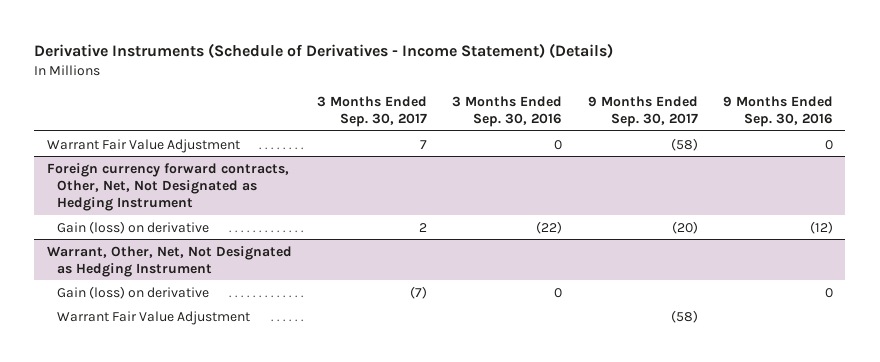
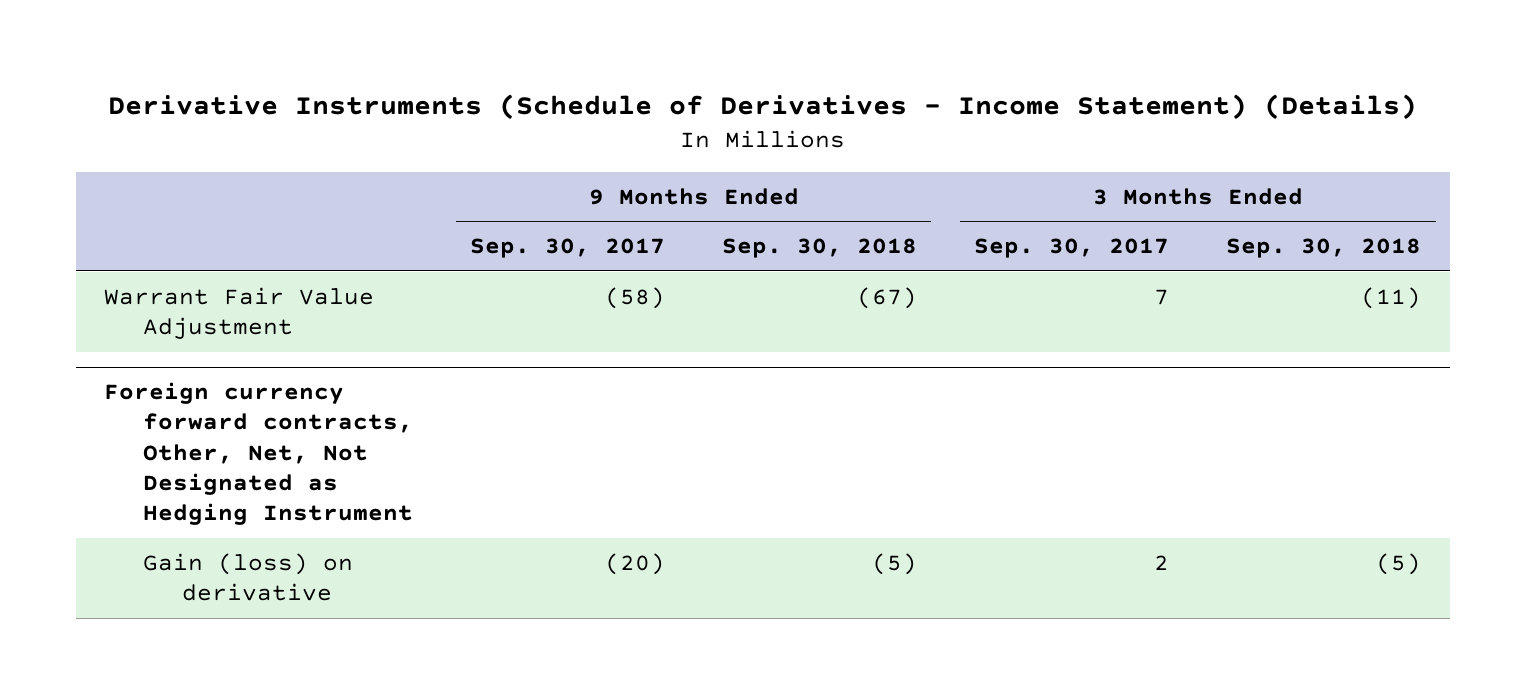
- | 3 Months Ended Sep. 30, 2017 | 3 Months Ended Sep. 30, 2016 | 9 Months Ended Sep. 30, 2017 | 9 Months Ended Sep. 30, 2016
+ | 9 Months Ended Sep. 30, 2017 | 9 Months Ended Sep. 30, 2018 | 3 Months Ended Sep. 30, 2017 | 3 Months Ended Sep. 30, 2018
- Warrant, Other, Net, Not Designated as Hedging Instrument
- Gain (loss) on derivative | (7) | 0 | | 0
- Warrant Fair Value Adjustment | | | (58) |

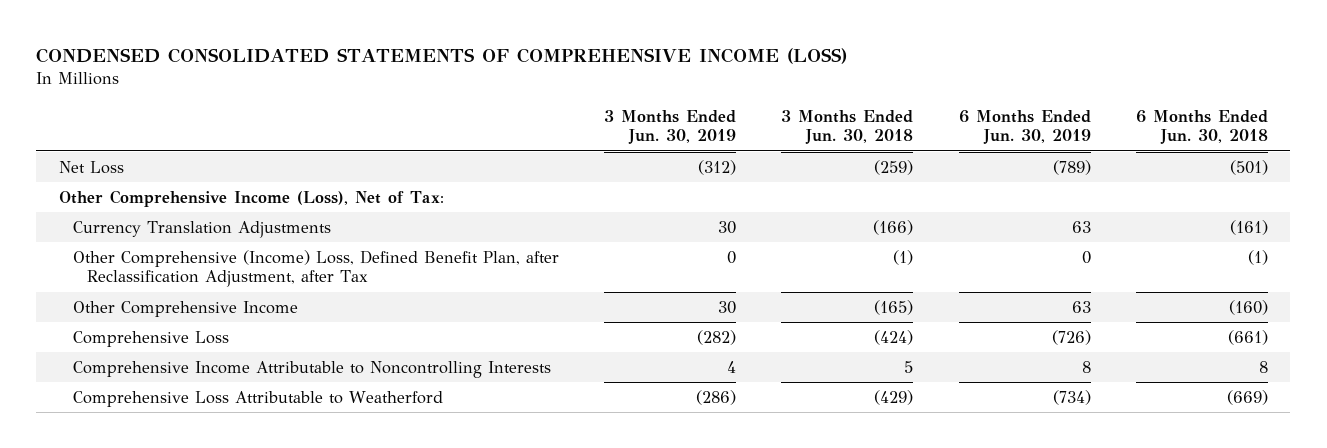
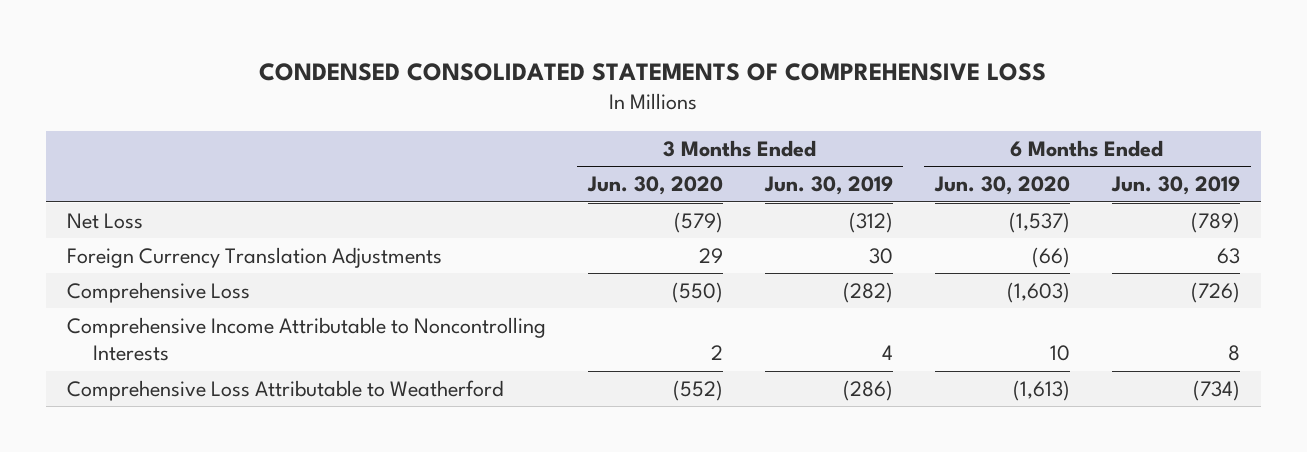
- CONDENSED CONSOLIDATED STATEMENTS OF COMPREHENSIVE INCOME (LOSS)
+ CONDENSED CONSOLIDATED STATEMENTS OF COMPREHENSIVE LOSS
- | 3 Months Ended Jun. 30, 2019 | 3 Months Ended Jun. 30, 2018 | 6 Months Ended Jun. 30, 2019 | 6 Months Ended Jun. 30, 2018
+ | 3 Months Ended Jun. 30, 2020 | 3 Months Ended Jun. 30, 2019 | 6 Months Ended Jun. 30, 2020 | 6 Months Ended Jun. 30, 2019
- Other Comprehensive Income (Loss), Net of Tax:
- Currency Translation Adjustments | 30 | (166) | 63 | (161)
- Other Comprehensive (Income) Loss, Defined Benefit Plan, after Reclassification Adjustment, after Tax | 0 | (1) | 0 | (1)
- Other Comprehensive Income | 30 | (165) | 63 | (160)
+ Foreign Currency Translation Adjustments | 29 | 30 | (66) | 63

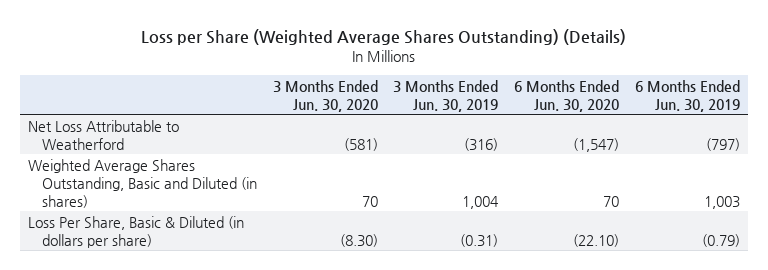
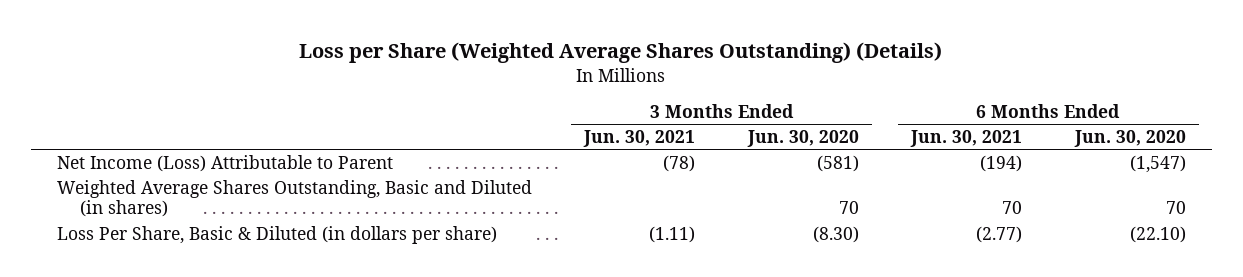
- | 3 Months Ended Jun. 30, 2020 | 3 Months Ended Jun. 30, 2019 | 6 Months Ended Jun. 30, 2020 | 6 Months Ended Jun. 30, 2019
+ | 3 Months Ended Jun. 30, 2021 | 3 Months Ended Jun. 30, 2020 | 6 Months Ended Jun. 30, 2021 | 6 Months Ended Jun. 30, 2020
- Net Loss Attributable to Weatherford | (581) | (316) | (1,547) | (797)
+ Net Income (Loss) Attributable to Parent | (78) | (581) | (194) | (1,547)

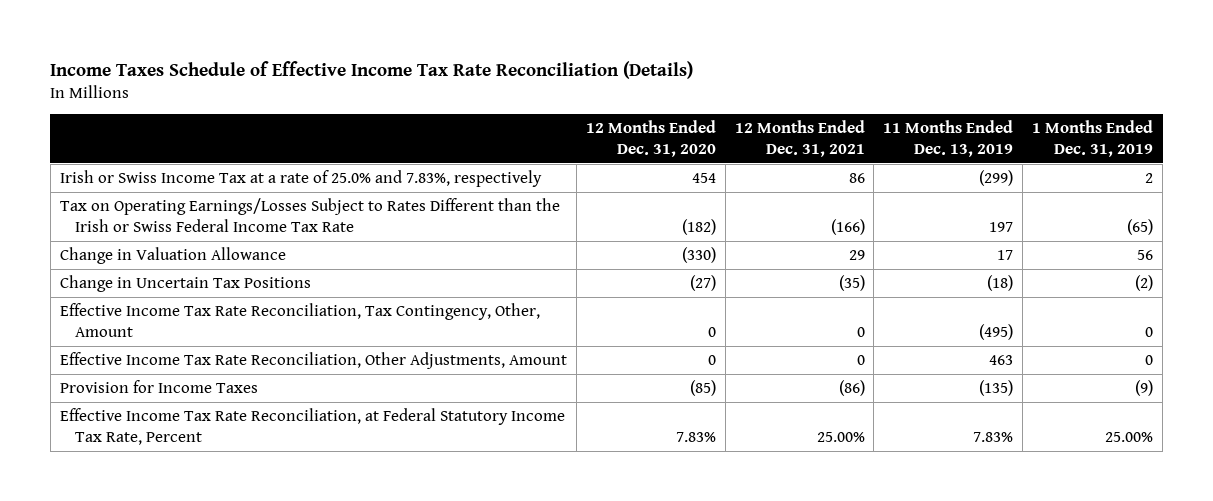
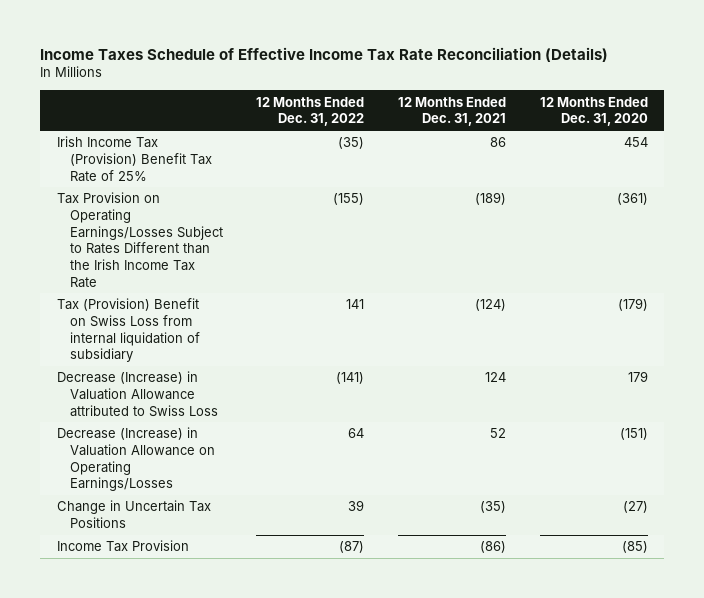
- | 12 Months Ended Dec. 31, 2020 | 12 Months Ended Dec. 31, 2021 | 11 Months Ended Dec. 13, 2019 | 1 Months Ended Dec. 31, 2019
+ | 12 Months Ended Dec. 31, 2022 | 12 Months Ended Dec. 31, 2021 | 12 Months Ended Dec. 31, 2020
- Irish or Swiss Income Tax at a rate of 25.0% and 7.83%, respectively | 454 | 86 | (299) | 2
- Tax on Operating Earnings/Losses Subject to Rates Different than the Irish or Swiss Federal Income Tax Rate | (182) | (166) | 197 | (65)
- Change in Valuation Allowance | (330) | 29 | 17 | 56
+ Irish Income Tax (Provision) Benefit Tax Rate of 25% | (35) | 86 | 454
+ Tax Provision on Operating Earnings/Losses Subject to Rates Different than the Irish Income Tax Rate | (155) | (189) | (361)
+ Tax (Provision) Benefit on Swiss Loss from internal liquidation of subsidiary | 141 | (124) | (179)
+ Decrease (Increase) in Valuation Allowance attributed to Swiss Loss | (141) | 124 | 179
+ Decrease (Increase) in Valuation Allowance on Operating Earnings/Losses | 64 | 52 | (151)
- Effective Income Tax Rate Reconciliation, Tax Contingency, Other, Amount | 0 | 0 | (495) | 0
- Effective Income Tax Rate Reconciliation, Other Adjustments, Amount | 0 | 0 | 463 | 0
- Provision for Income Taxes | (85) | (86) | (135) | (9)
- Effective Income Tax Rate Reconciliation, at Federal Statutory Income Tax Rate, Percent | 7.83% | 25.00% | 7.83% | 25.00%
+ Income Tax Provision | (87) | (86) | (85)

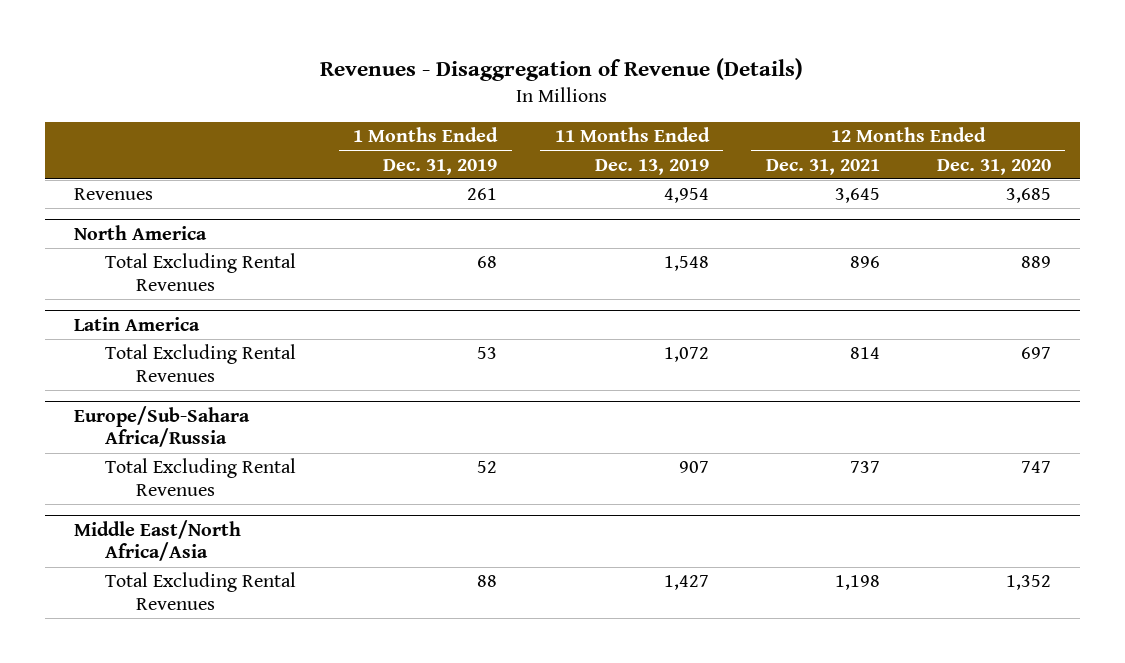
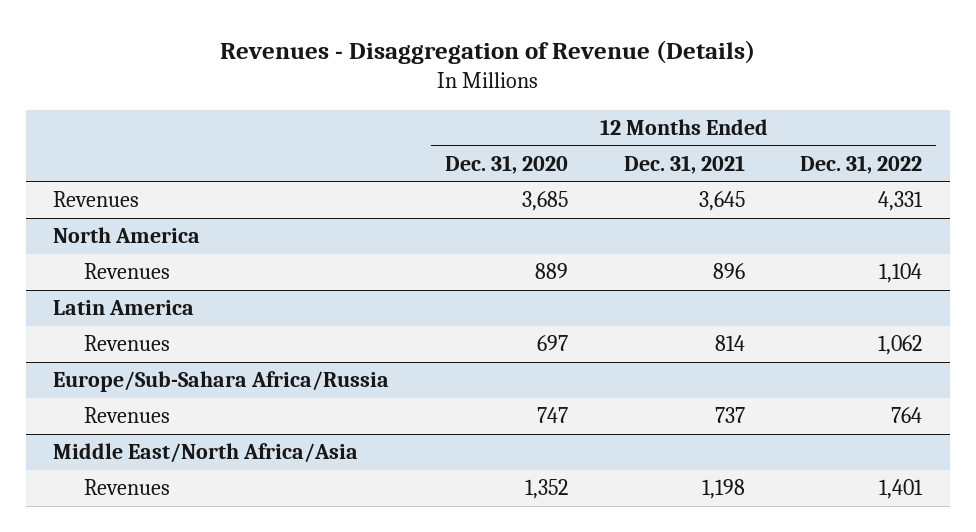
- | 1 Months Ended Dec. 31, 2019 | 11 Months Ended Dec. 13, 2019 | 12 Months Ended Dec. 31, 2021 | 12 Months Ended Dec. 31, 2020
+ | 12 Months Ended Dec. 31, 2020 | 12 Months Ended Dec. 31, 2021 | 12 Months Ended Dec. 31, 2022
@ North America
- Total Excluding Rental Revenues | 68 | 1,548 | 896 | 889
+ Revenues | 889 | 896 | 1,104
@ Latin America
- Total Excluding Rental Revenues | 53 | 1,072 | 814 | 697
+ Revenues | 697 | 814 | 1,062
@ Europe/Sub-Sahara Africa/Russia
- Total Excluding Rental Revenues | 52 | 907 | 737 | 747
+ Revenues | 747 | 737 | 764
@ Middle East/North Africa/Asia
- Total Excluding Rental Revenues | 88 | 1,427 | 1,198 | 1,352
+ Revenues | 1,352 | 1,198 | 1,401

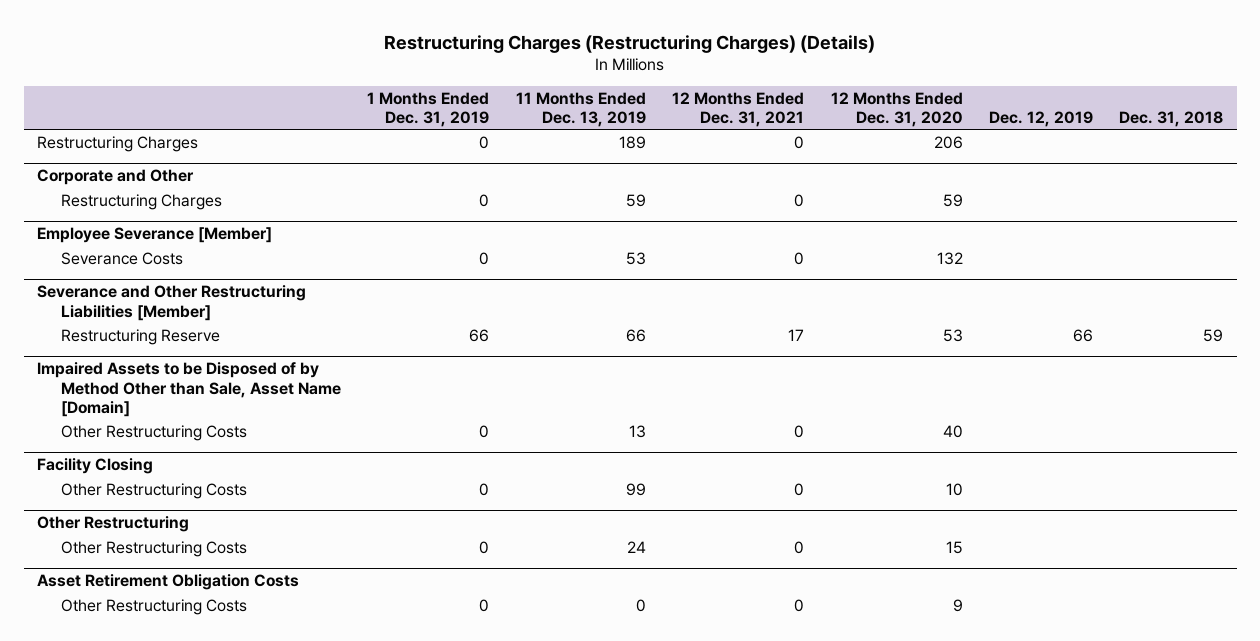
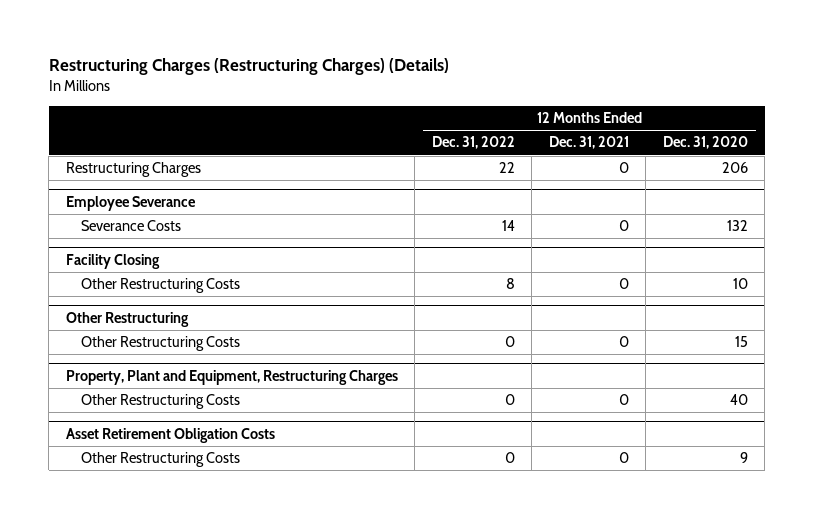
- | 1 Months Ended Dec. 31, 2019 | 11 Months Ended Dec. 13, 2019 | 12 Months Ended Dec. 31, 2021 | 12 Months Ended Dec. 31, 2020 | Dec. 12, 2019 | Dec. 31, 2018
+ | 12 Months Ended Dec. 31, 2022 | 12 Months Ended Dec. 31, 2021 | 12 Months Ended Dec. 31, 2020
- Corporate and Other
- Restructuring Charges | 0 | 59 | 0 | 59 | |
- Employee Severance [Member]
+ Employee Severance
- Severance and Other Restructuring Liabilities [Member]
- Restructuring Reserve | 66 | 66 | 17 | 53 | 66 | 59
- Impaired Assets to be Disposed of by Method Other than Sale, Asset Name [Domain]
- Other Restructuring Costs | 0 | 13 | 0 | 40 | |
+ Property, Plant and Equipment, Restructuring Charges
+ Other Restructuring Costs | 0 | 0 | 40

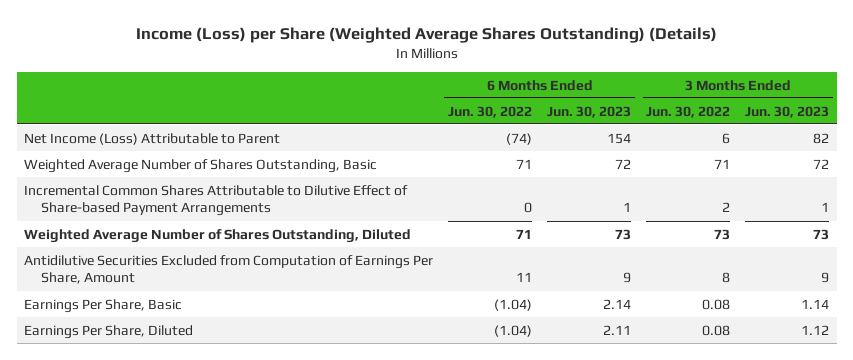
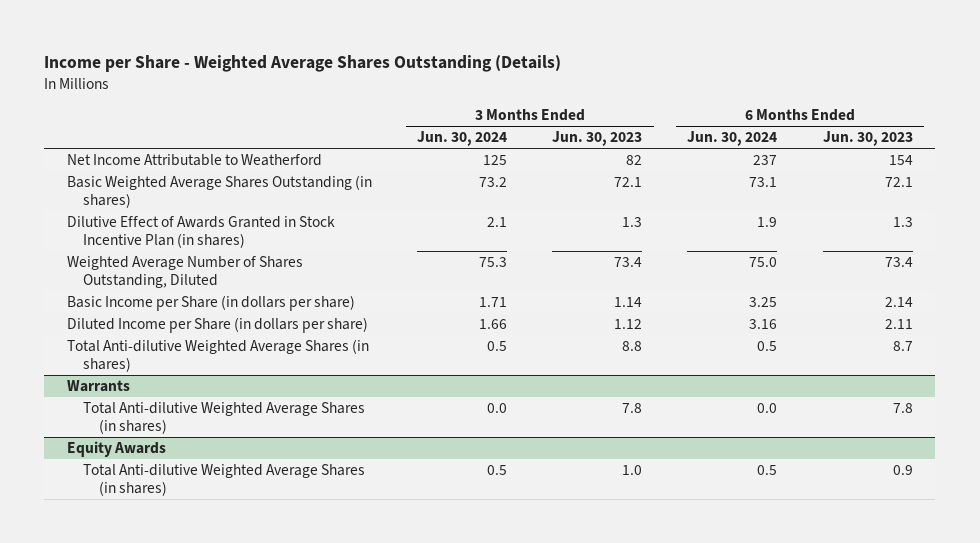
- Income (Loss) per Share (Weighted Average Shares Outstanding) (Details)
+ Income per Share - Weighted Average Shares Outstanding (Details)
- | 6 Months Ended Jun. 30, 2022 | 6 Months Ended Jun. 30, 2023 | 3 Months Ended Jun. 30, 2022 | 3 Months Ended Jun. 30, 2023
+ | 3 Months Ended Jun. 30, 2024 | 3 Months Ended Jun. 30, 2023 | 6 Months Ended Jun. 30, 2024 | 6 Months Ended Jun. 30, 2023
- Net Income (Loss) Attributable to Parent | (74) | 154 | 6 | 82
- Weighted Average Number of Shares Outstanding, Basic | 71 | 72 | 71 | 72
- Incremental Common Shares Attributable to Dilutive Effect of Share-based Payment Arrangements | 0 | 1 | 2 | 1
- Weighted Average Number of Shares Outstanding, Diluted | 71 | 73 | 73 | 73
- Antidilutive Securities Excluded from Computation of Earnings Per Share, Amount | 11 | 9 | 8 | 9
- Earnings Per Share, Basic | (1.04) | 2.14 | 0.08 | 1.14
- Earnings Per Share, Diluted | (1.04) | 2.11 | 0.08 | 1.12
+ Net Income Attributable to Weatherford | 125 | 82 | 237 | 154
+ Basic Weighted Average Shares Outstanding (in shares) | 73.2 | 72.1 | 73.1 | 72.1
+ Dilutive Effect of Awards Granted in Stock Incentive Plan (in shares) | 2.1 | 1.3 | 1.9 | 1.3
+ Weighted Average Number of Shares Outstanding, Diluted | 75.3 | 73.4 | 75.0 | 73.4
+ Basic Income per Share (in dollars per share) | 1.71 | 1.14 | 3.25 | 2.14
+ Diluted Income per Share (in dollars per share) | 1.66 | 1.12 | 3.16 | 2.11
+ Total Anti-dilutive Weighted Average Shares (in shares) | 0.5 | 8.8 | 0.5 | 8.7
+ Warrants
+ Total Anti-dilutive Weighted Average Shares (in shares) | 0.0 | 7.8 | 0.0 | 7.8
+ Equity Awards
+ Total Anti-dilutive Weighted Average Shares (in shares) | 0.5 | 1.0 | 0.5 | 0.9

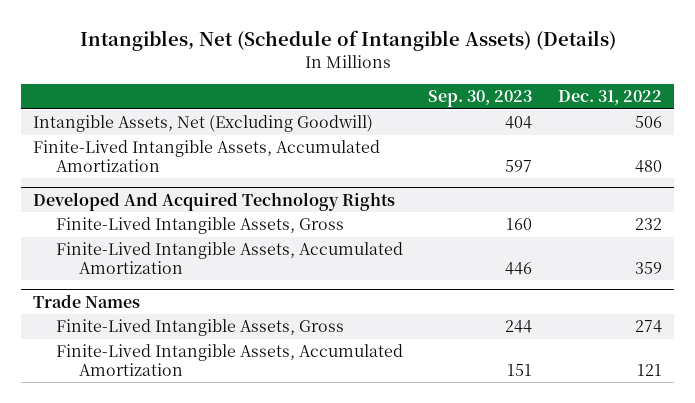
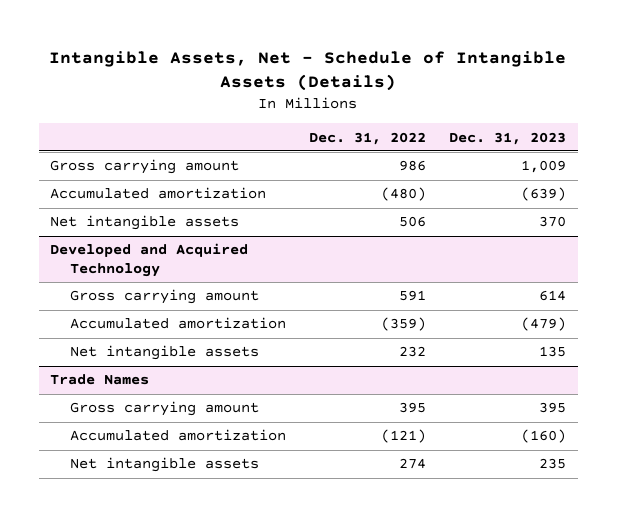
- Intangibles, Net (Schedule of Intangible Assets) (Details)
+ Intangible Assets, Net - Schedule of Intangible Assets (Details)
- | Sep. 30, 2023 | Dec. 31, 2022
+ | Dec. 31, 2022 | Dec. 31, 2023
- Intangible Assets, Net (Excluding Goodwill) | 404 | 506
- Finite-Lived Intangible Assets, Accumulated Amortization | 597 | 480
- Developed And Acquired Technology Rights
- Finite-Lived Intangible Assets, Gross | 160 | 232
- Finite-Lived Intangible Assets, Accumulated Amortization | 446 | 359
+ Gross carrying amount | 986 | 1,009
+ Accumulated amortization | (480) | (639)
+ Net intangible assets | 506 | 370
+ Developed and Acquired Technology
+ Gross carrying amount | 591 | 614
+ Accumulated amortization | (359) | (479)
+ Net intangible assets | 232 | 135
@ Trade Names
- Finite-Lived Intangible Assets, Gross | 244 | 274
- Finite-Lived Intangible Assets, Accumulated Amortization | 151 | 121
+ Gross carrying amount | 395 | 395
+ Accumulated amortization | (121) | (160)
+ Net intangible assets | 274 | 235

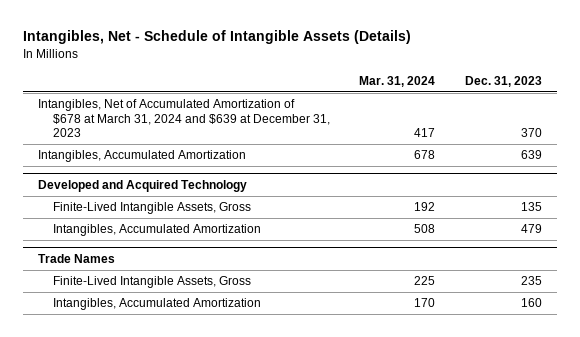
- Intangible Assets, Net - Schedule of Intangible Assets (Details)
+ Intangibles, Net - Schedule of Intangible Assets (Details)
- | Dec. 31, 2022 | Dec. 31, 2023
+ | Mar. 31, 2024 | Dec. 31, 2023
- Gross carrying amount | 986 | 1,009
- Accumulated amortization | (480) | (639)
- Net intangible assets | 506 | 370
+ Intangibles, Net of Accumulated Amortization of $678 at March 31, 2024 and $639 at December 31, 2023 | 417 | 370
+ Intangibles, Accumulated Amortization | 678 | 639
@ Developed and Acquired Technology
- Gross carrying amount | 591 | 614
- Accumulated amortization | (359) | (479)
- Net intangible assets | 232 | 135
+ Finite-Lived Intangible Assets, Gross | 192 | 135
+ Intangibles, Accumulated Amortization | 508 | 479
@ Trade Names
- Gross carrying amount | 395 | 395
- Accumulated amortization | (121) | (160)
- Net intangible assets | 274 | 235
+ Finite-Lived Intangible Assets, Gross | 225 | 235
+ Intangibles, Accumulated Amortization | 170 | 160

